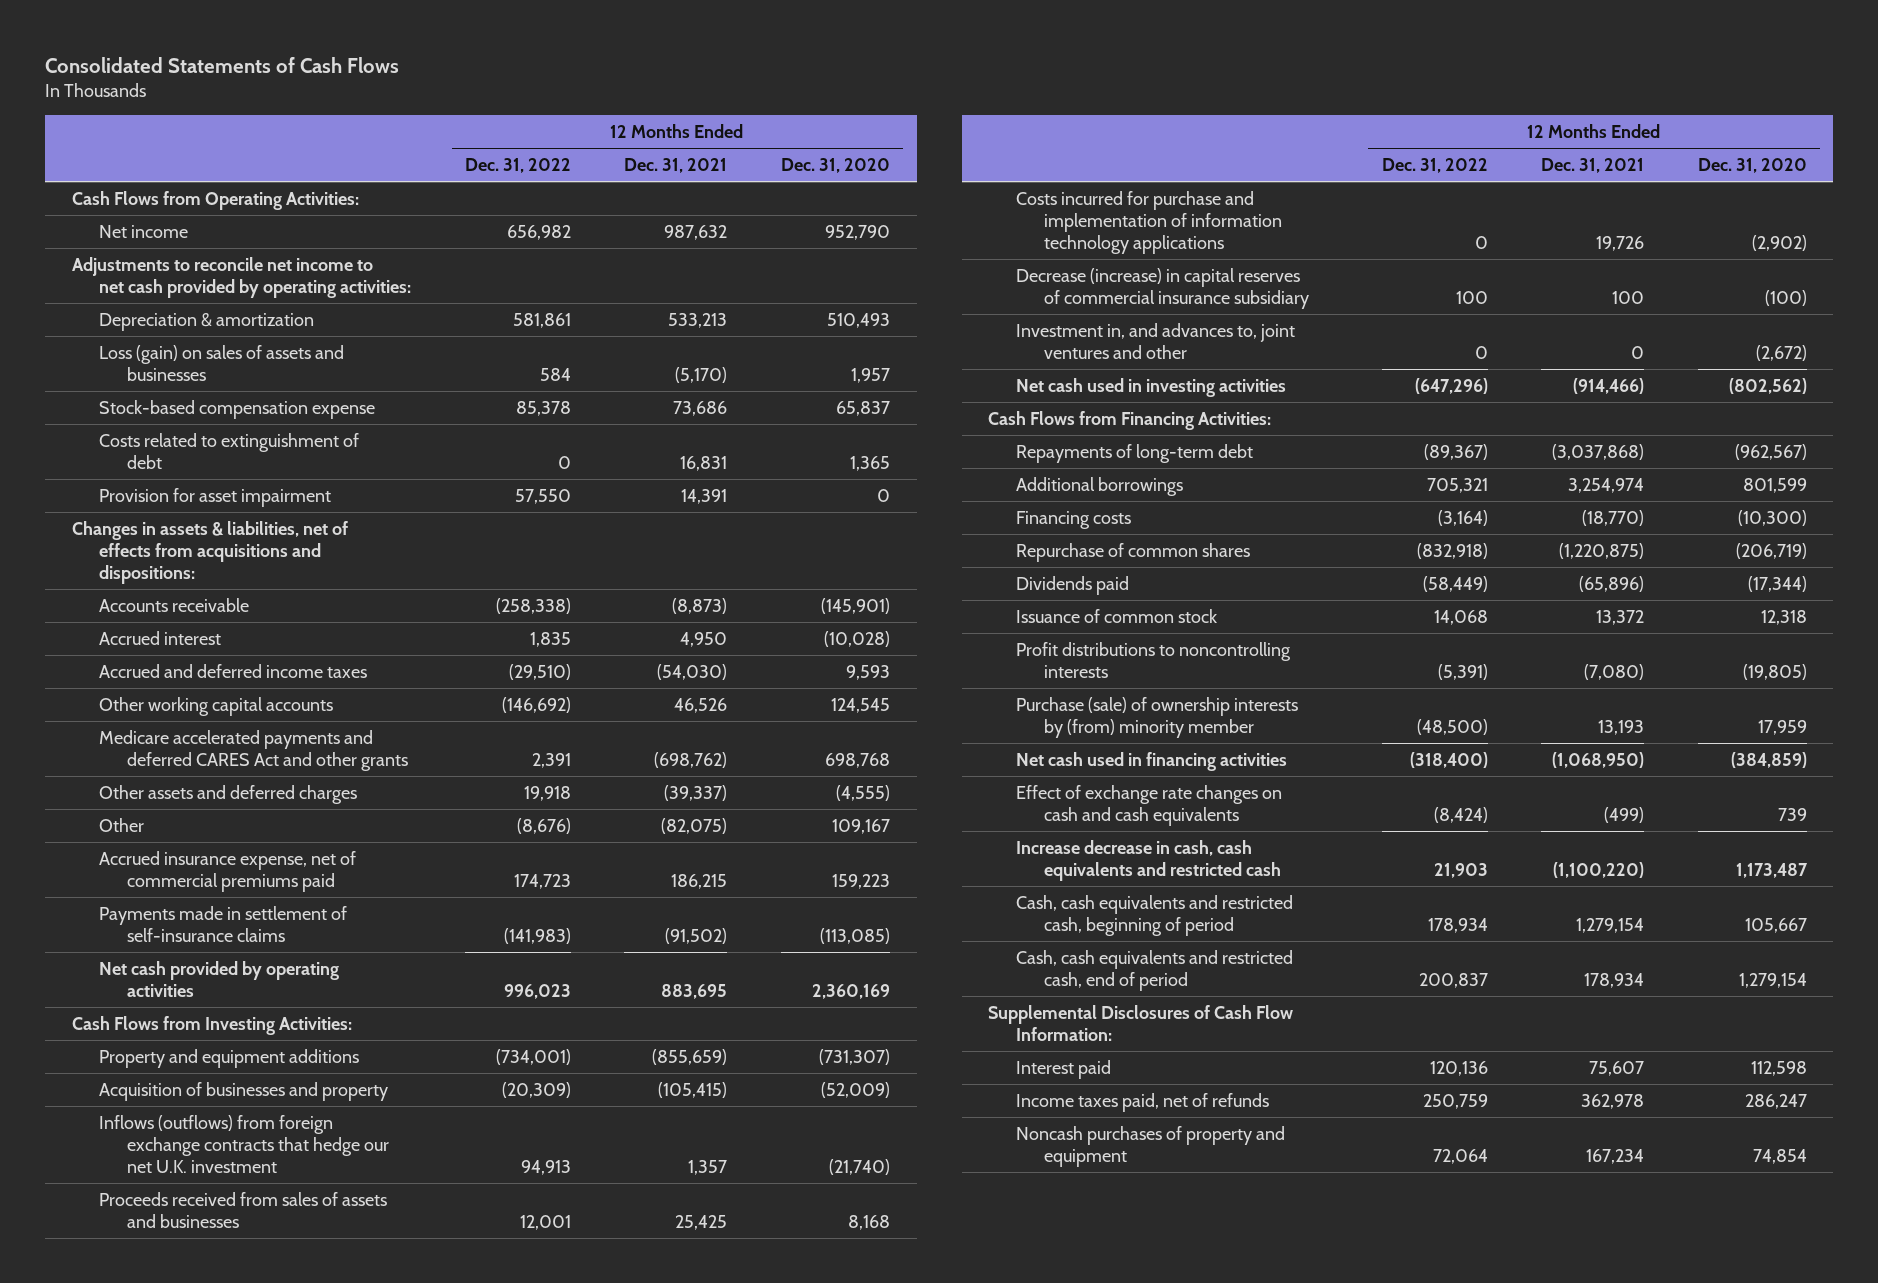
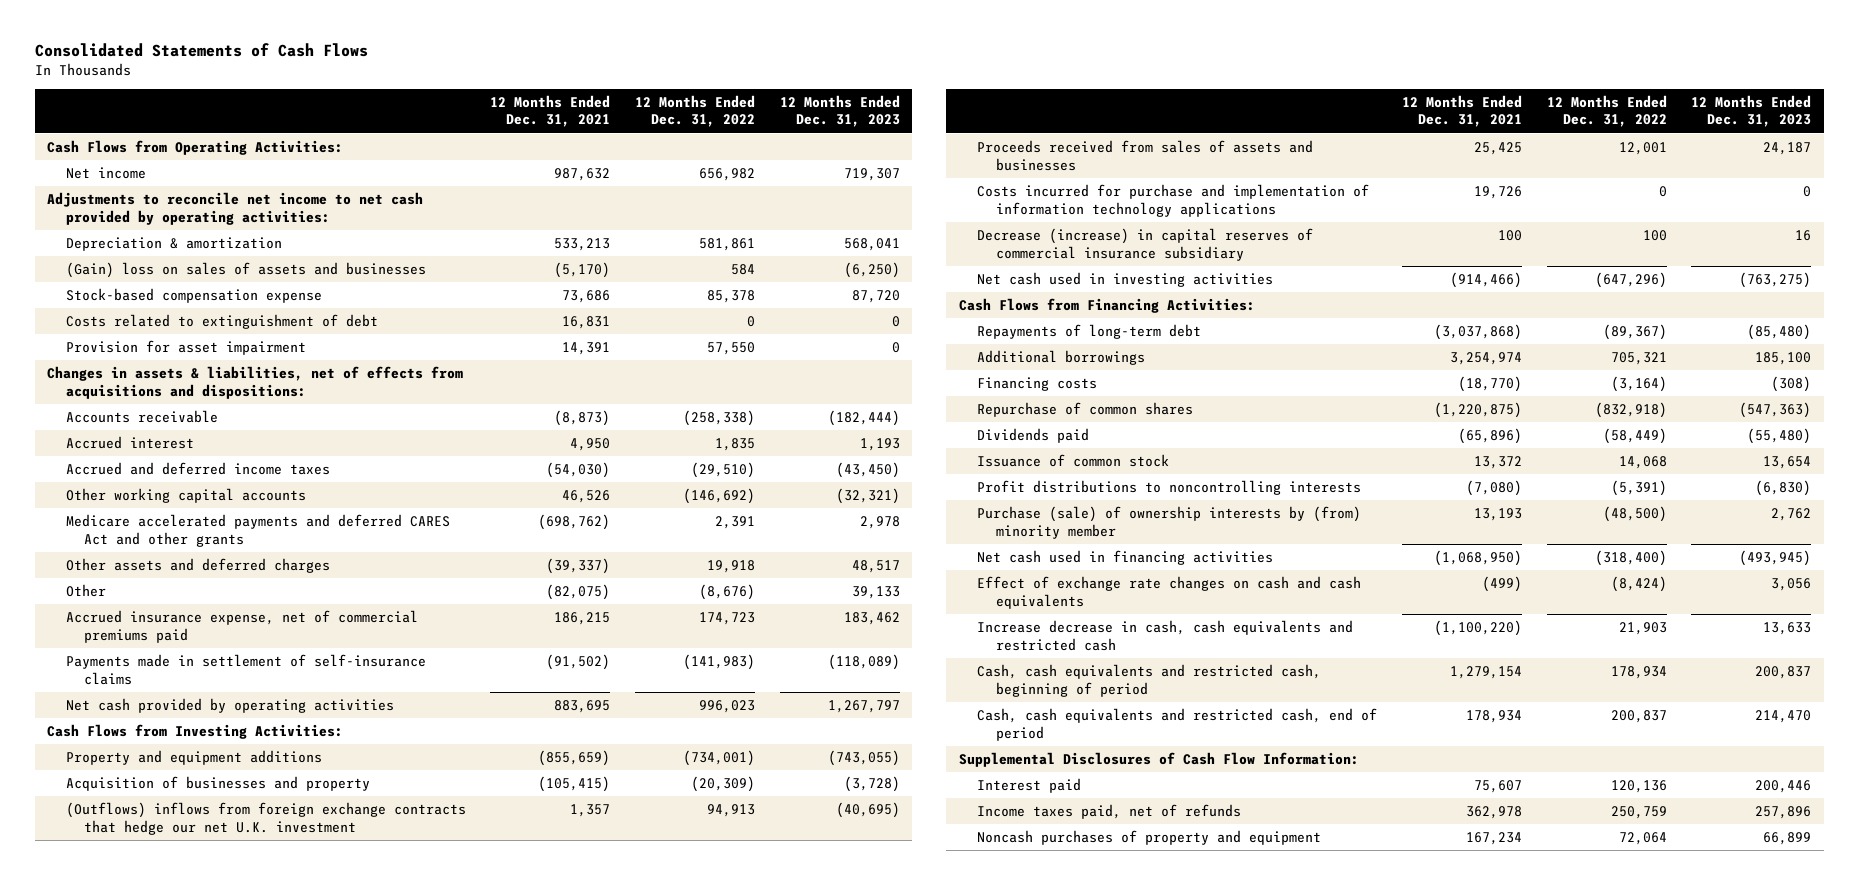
- | 12 Months Ended Dec. 31, 2022 | 12 Months Ended Dec. 31, 2021 | 12 Months Ended Dec. 31, 2020
+ | 12 Months Ended Dec. 31, 2021 | 12 Months Ended Dec. 31, 2022 | 12 Months Ended Dec. 31, 2023
- Loss (gain) on sales of assets and businesses | 584 | (5,170) | 1,957
+ (Gain) loss on sales of assets and businesses | (5,170) | 584 | (6,250)
- Inflows (outflows) from foreign exchange contracts that hedge our net U.K. investment | 94,913 | 1,357 | (21,740)
+ (Outflows) inflows from foreign exchange contracts that hedge our net U.K. investment | 1,357 | 94,913 | (40,695)
- Investment in, and advances to, joint ventures and other | 0 | 0 | (2,672)

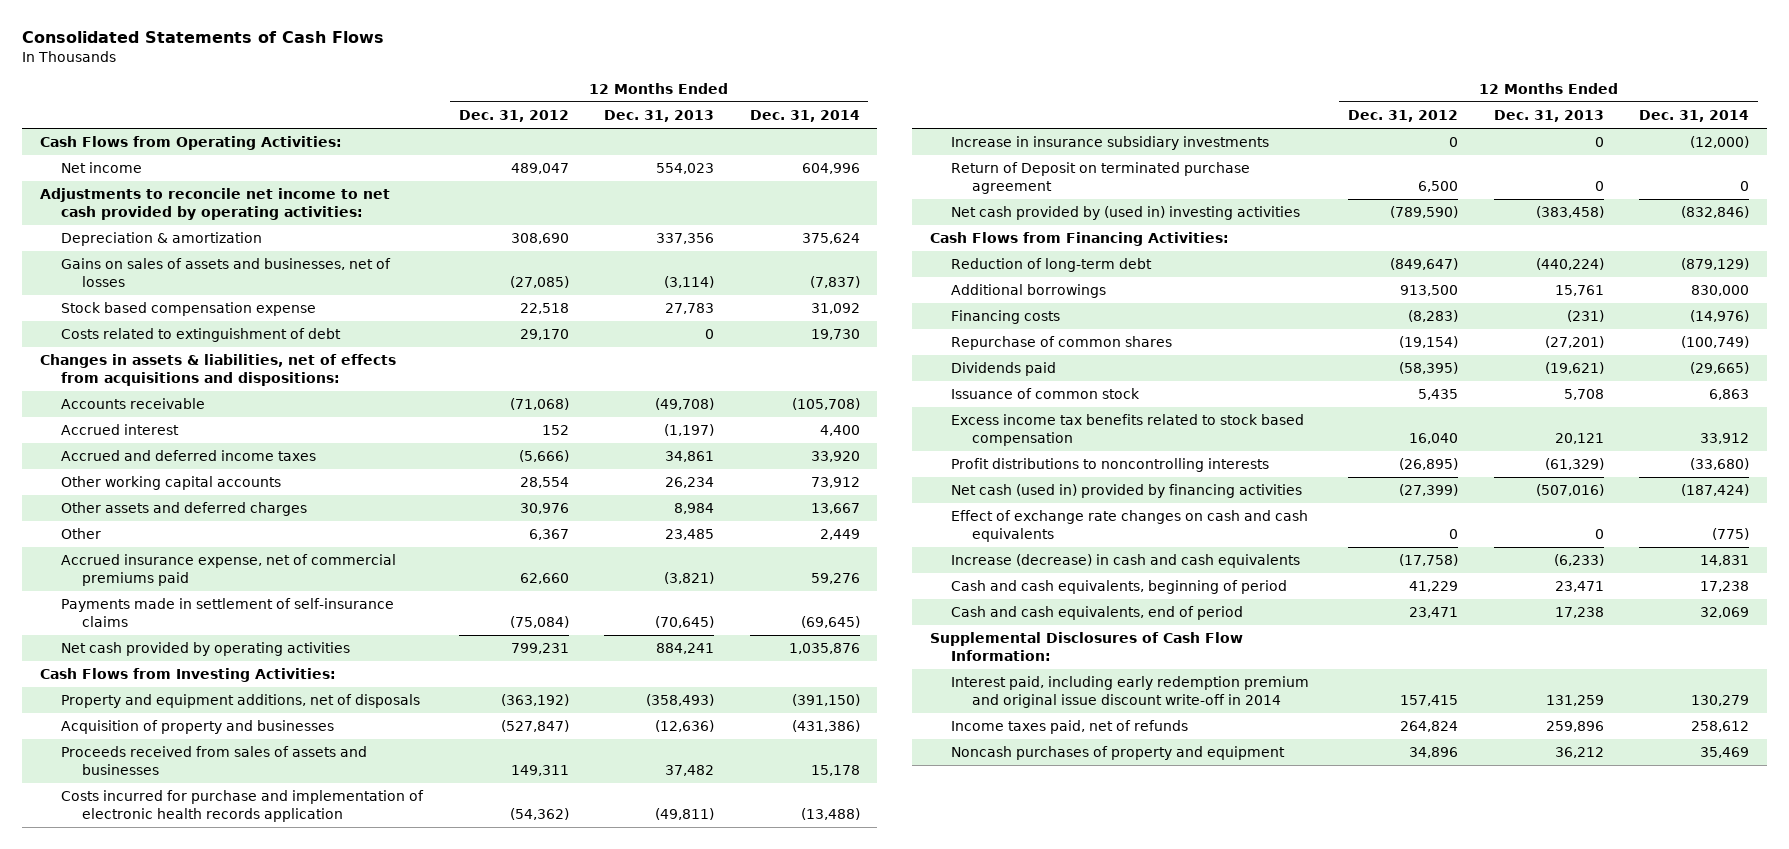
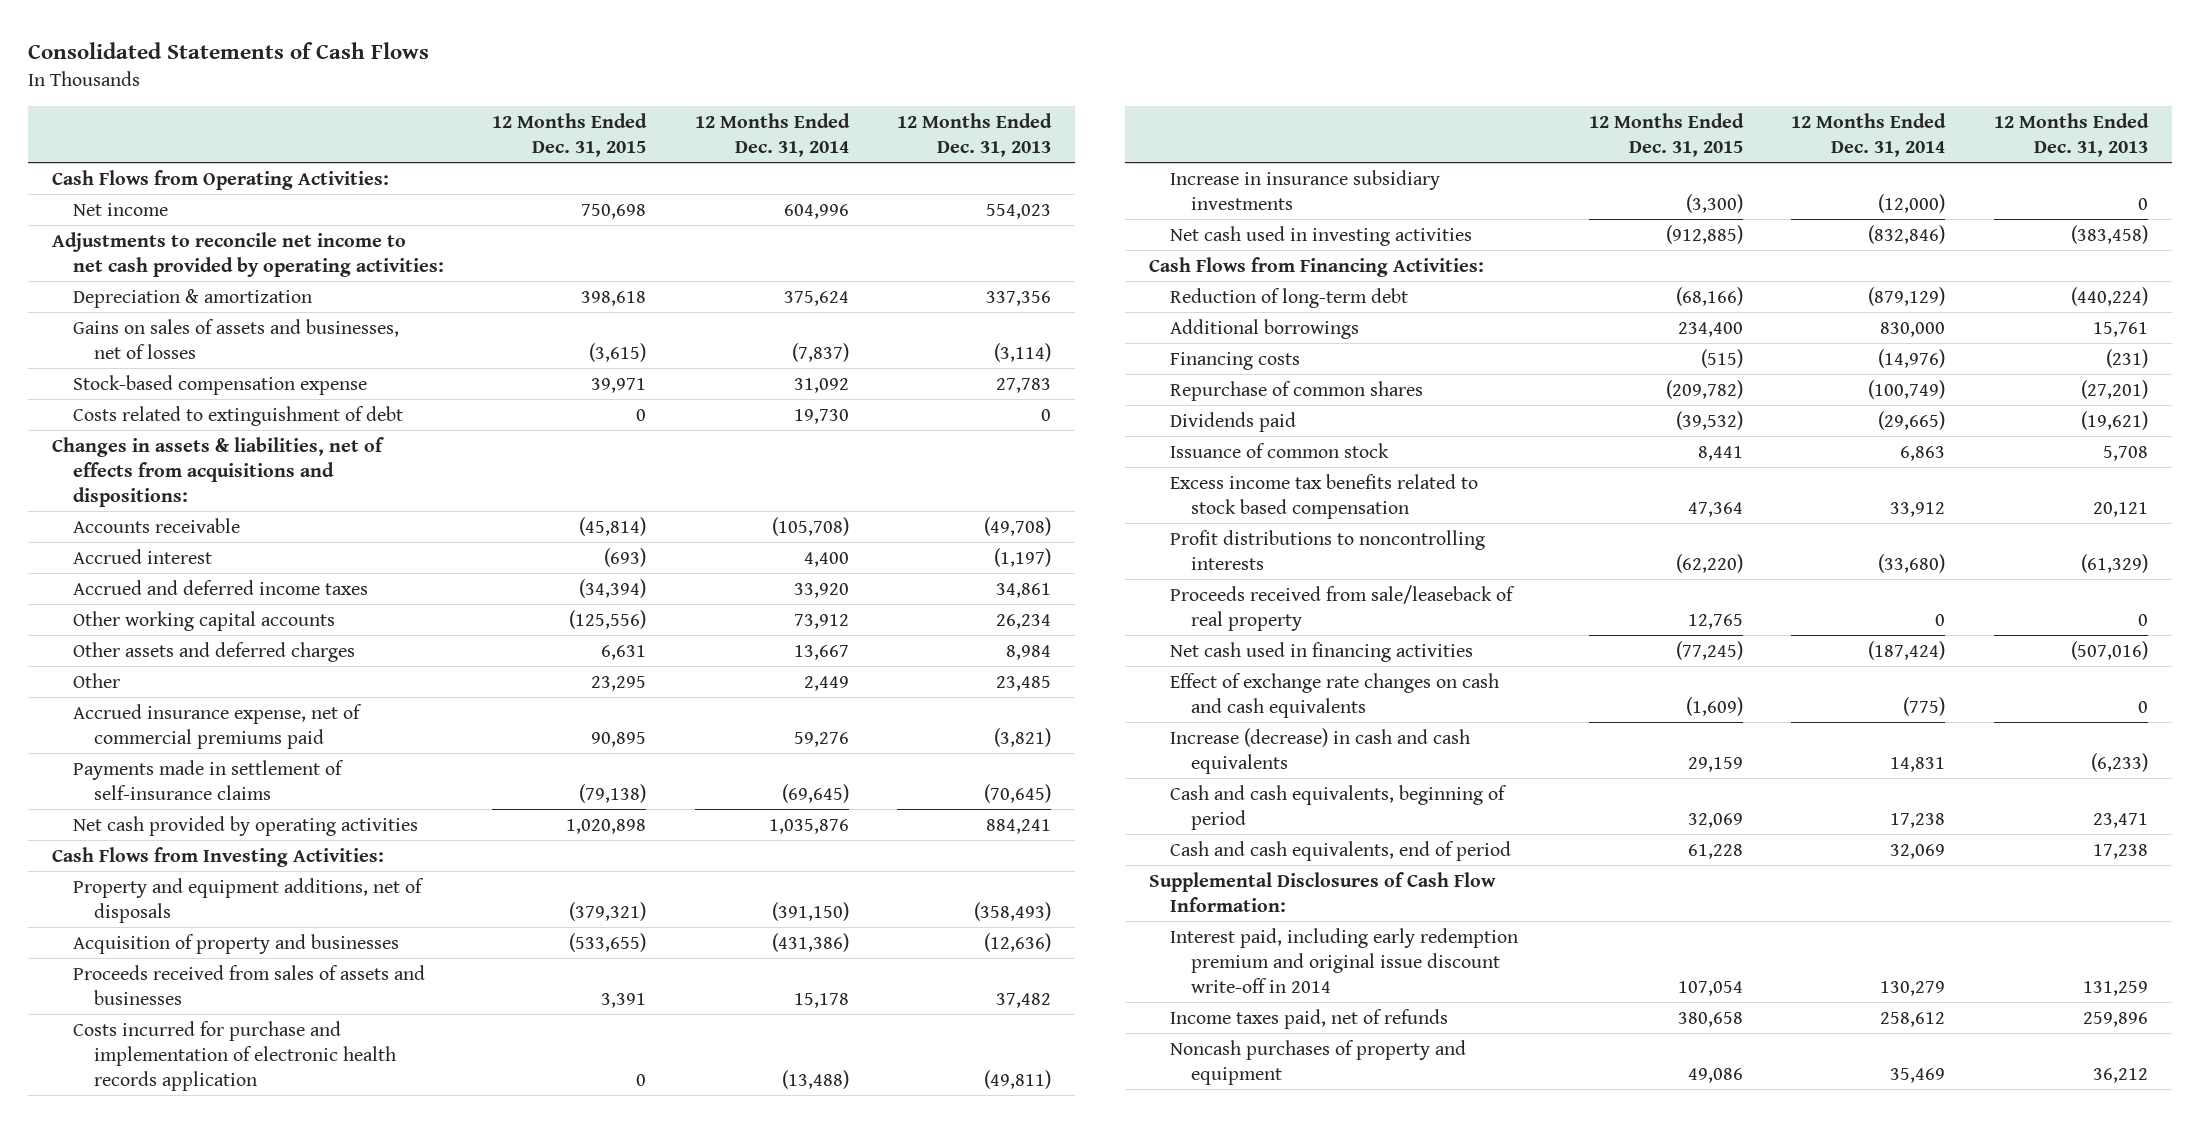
- | 12 Months Ended Dec. 31, 2012 | 12 Months Ended Dec. 31, 2013 | 12 Months Ended Dec. 31, 2014
+ | 12 Months Ended Dec. 31, 2015 | 12 Months Ended Dec. 31, 2014 | 12 Months Ended Dec. 31, 2013
- Stock based compensation expense | 22,518 | 27,783 | 31,092
+ Stock-based compensation expense | 39,971 | 31,092 | 27,783
- Return of Deposit on terminated purchase agreement | 6,500 | 0 | 0
- Net cash provided by (used in) investing activities | (789,590) | (383,458) | (832,846)
+ Net cash used in investing activities | (912,885) | (832,846) | (383,458)
- Net cash (used in) provided by financing activities | (27,399) | (507,016) | (187,424)
+ Proceeds received from sale/leaseback of real property | 12,765 | 0 | 0
+ Net cash used in financing activities | (77,245) | (187,424) | (507,016)

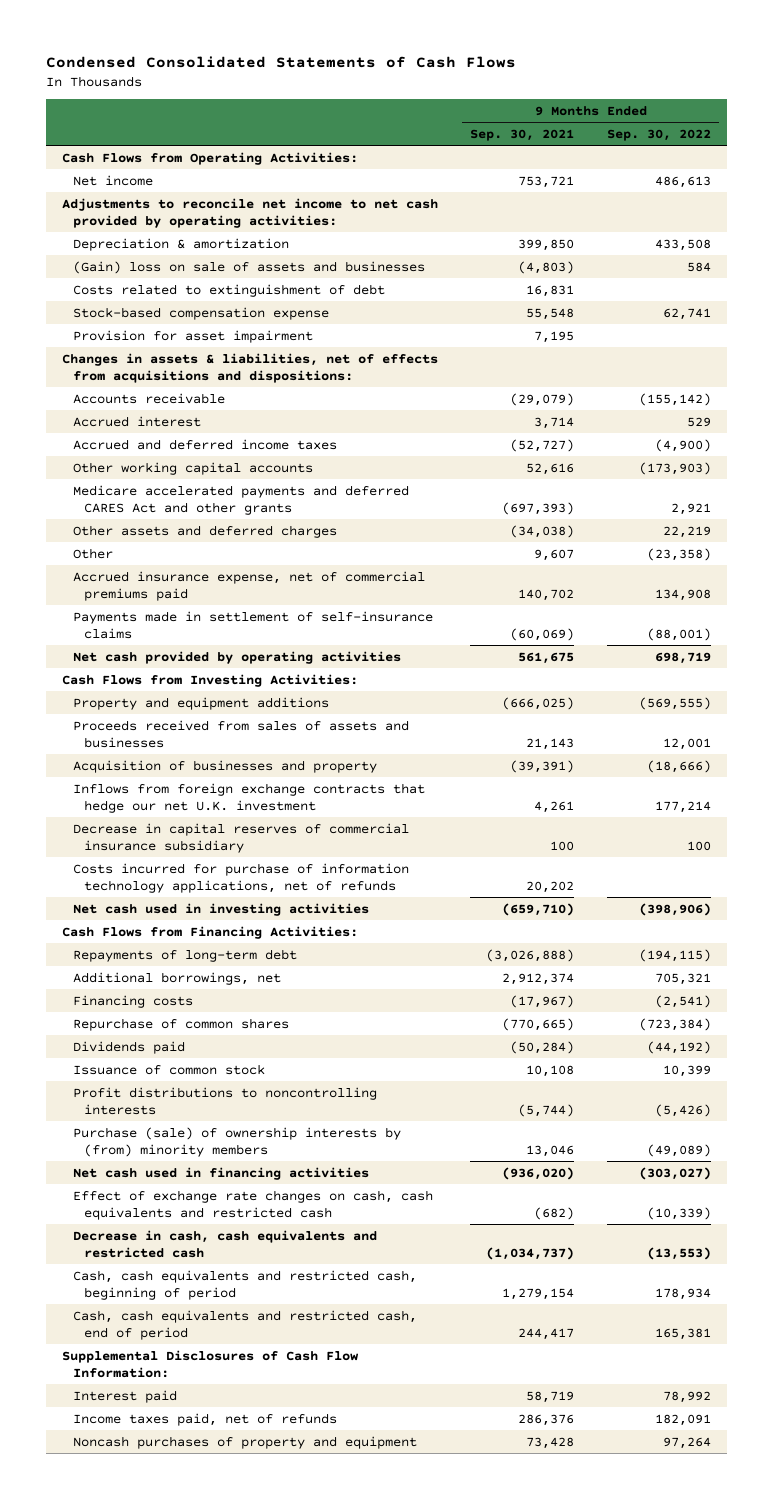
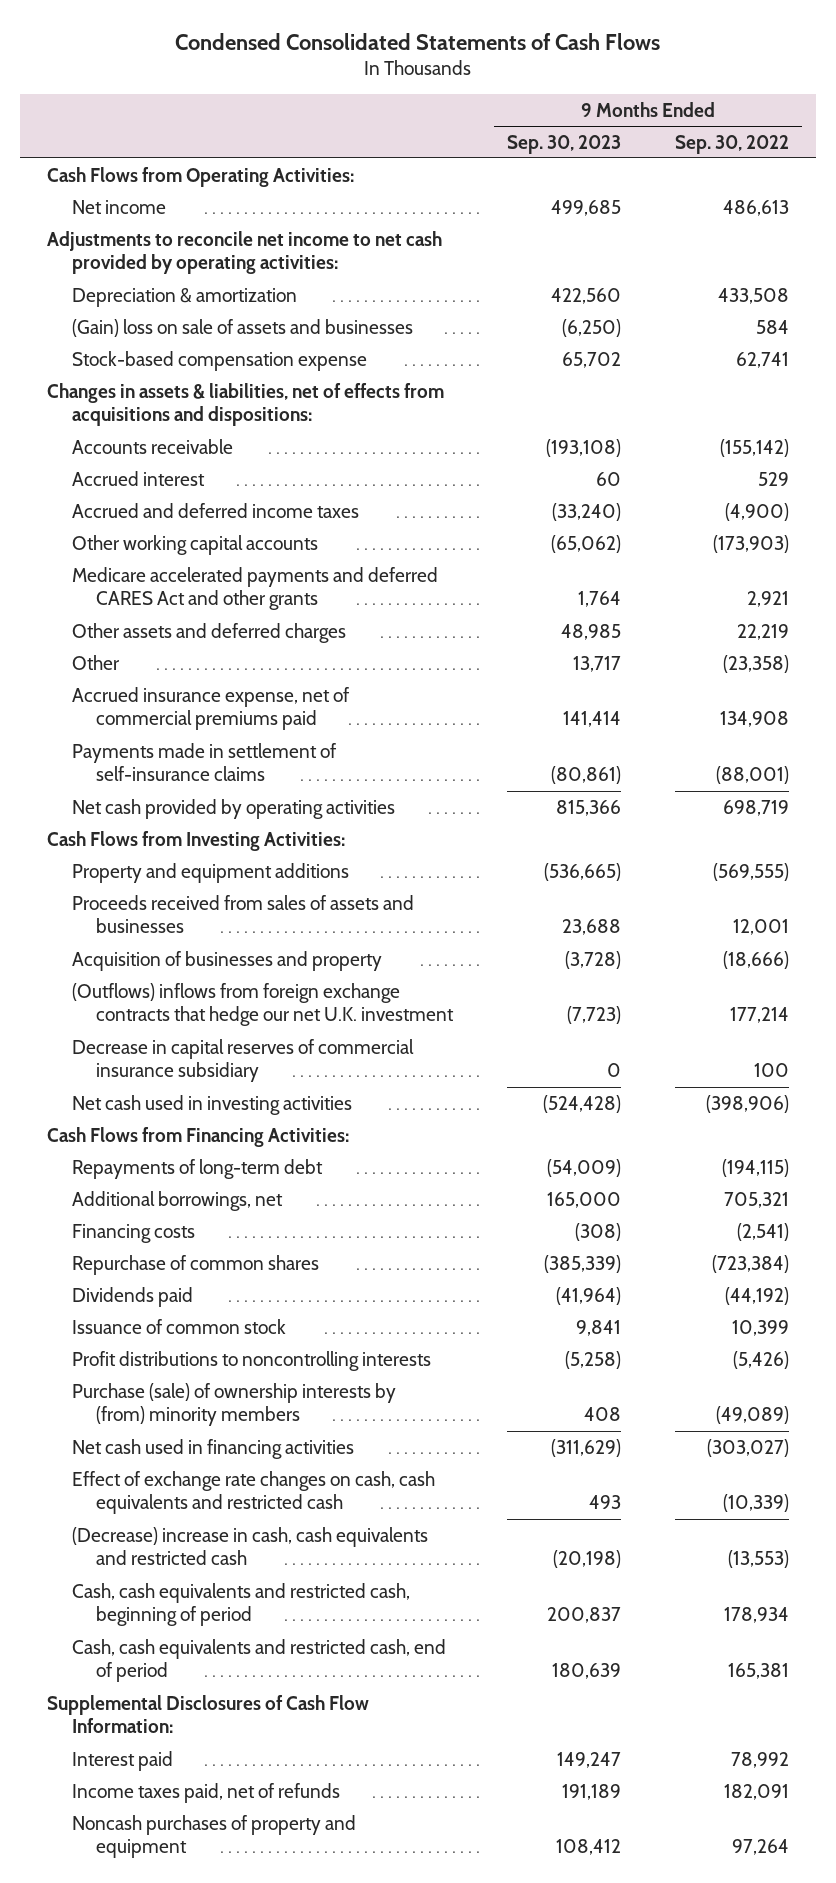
- | 9 Months Ended Sep. 30, 2021 | 9 Months Ended Sep. 30, 2022
+ | 9 Months Ended Sep. 30, 2023 | 9 Months Ended Sep. 30, 2022
- Costs related to extinguishment of debt | 16,831 |
- Provision for asset impairment | 7,195 |
- Inflows from foreign exchange contracts that hedge our net U.K. investment | 4,261 | 177,214
+ (Outflows) inflows from foreign exchange contracts that hedge our net U.K. investment | (7,723) | 177,214
- Costs incurred for purchase of information technology applications, net of refunds | 20,202 |
- Decrease in cash, cash equivalents and restricted cash | (1,034,737) | (13,553)
+ (Decrease) increase in cash, cash equivalents and restricted cash | (20,198) | (13,553)

